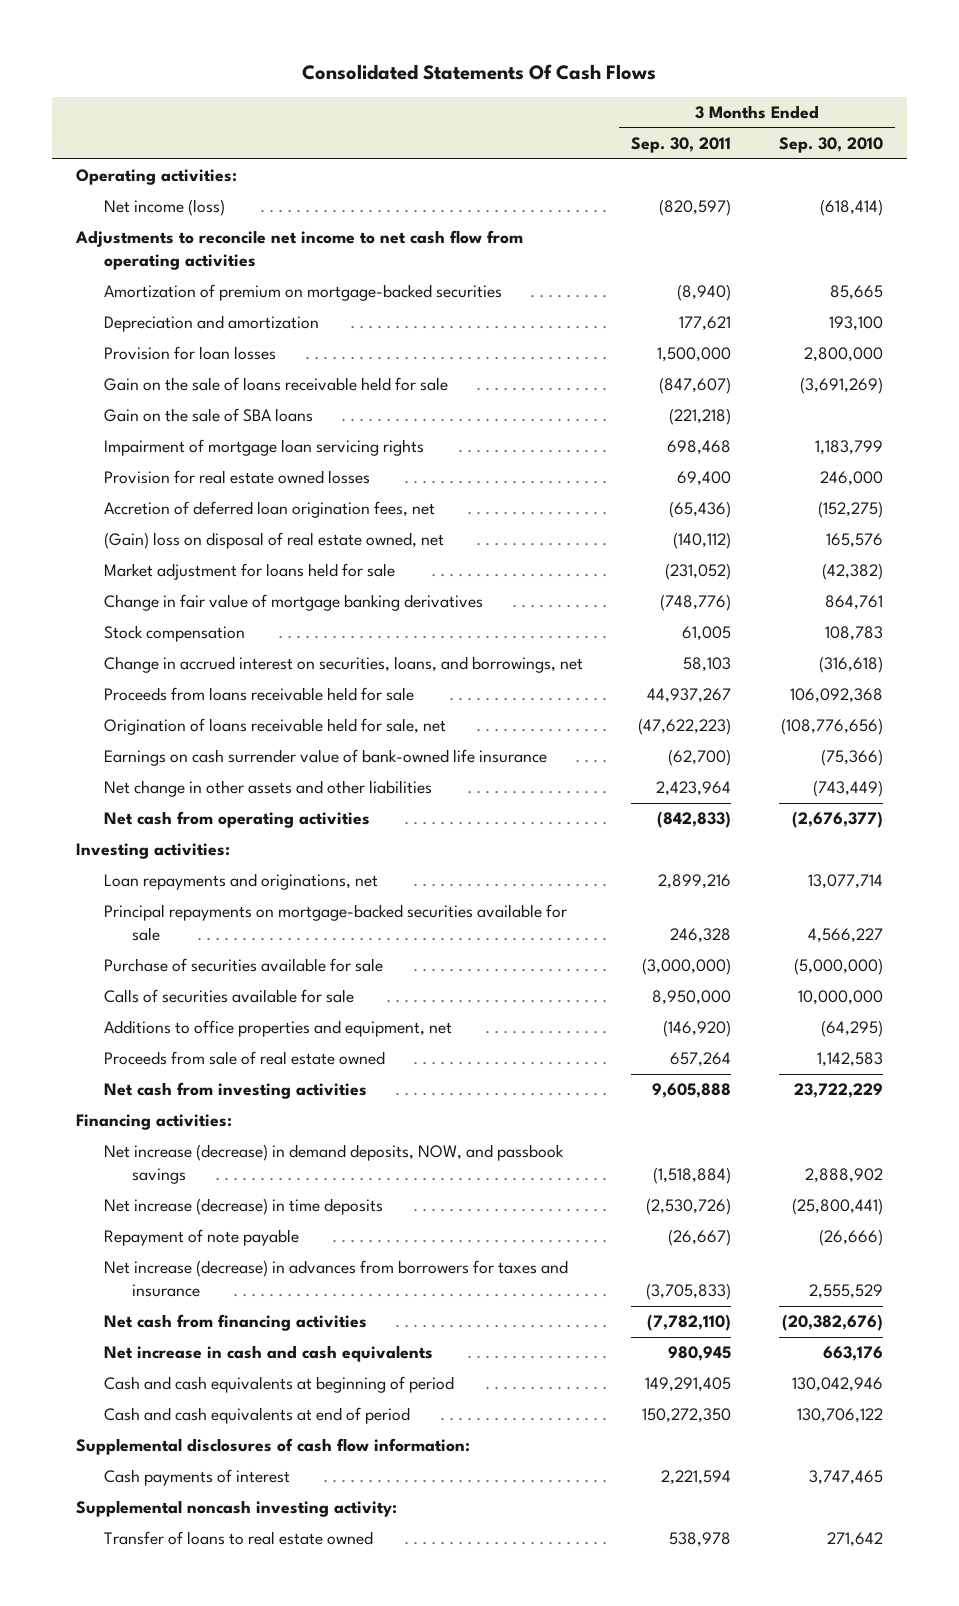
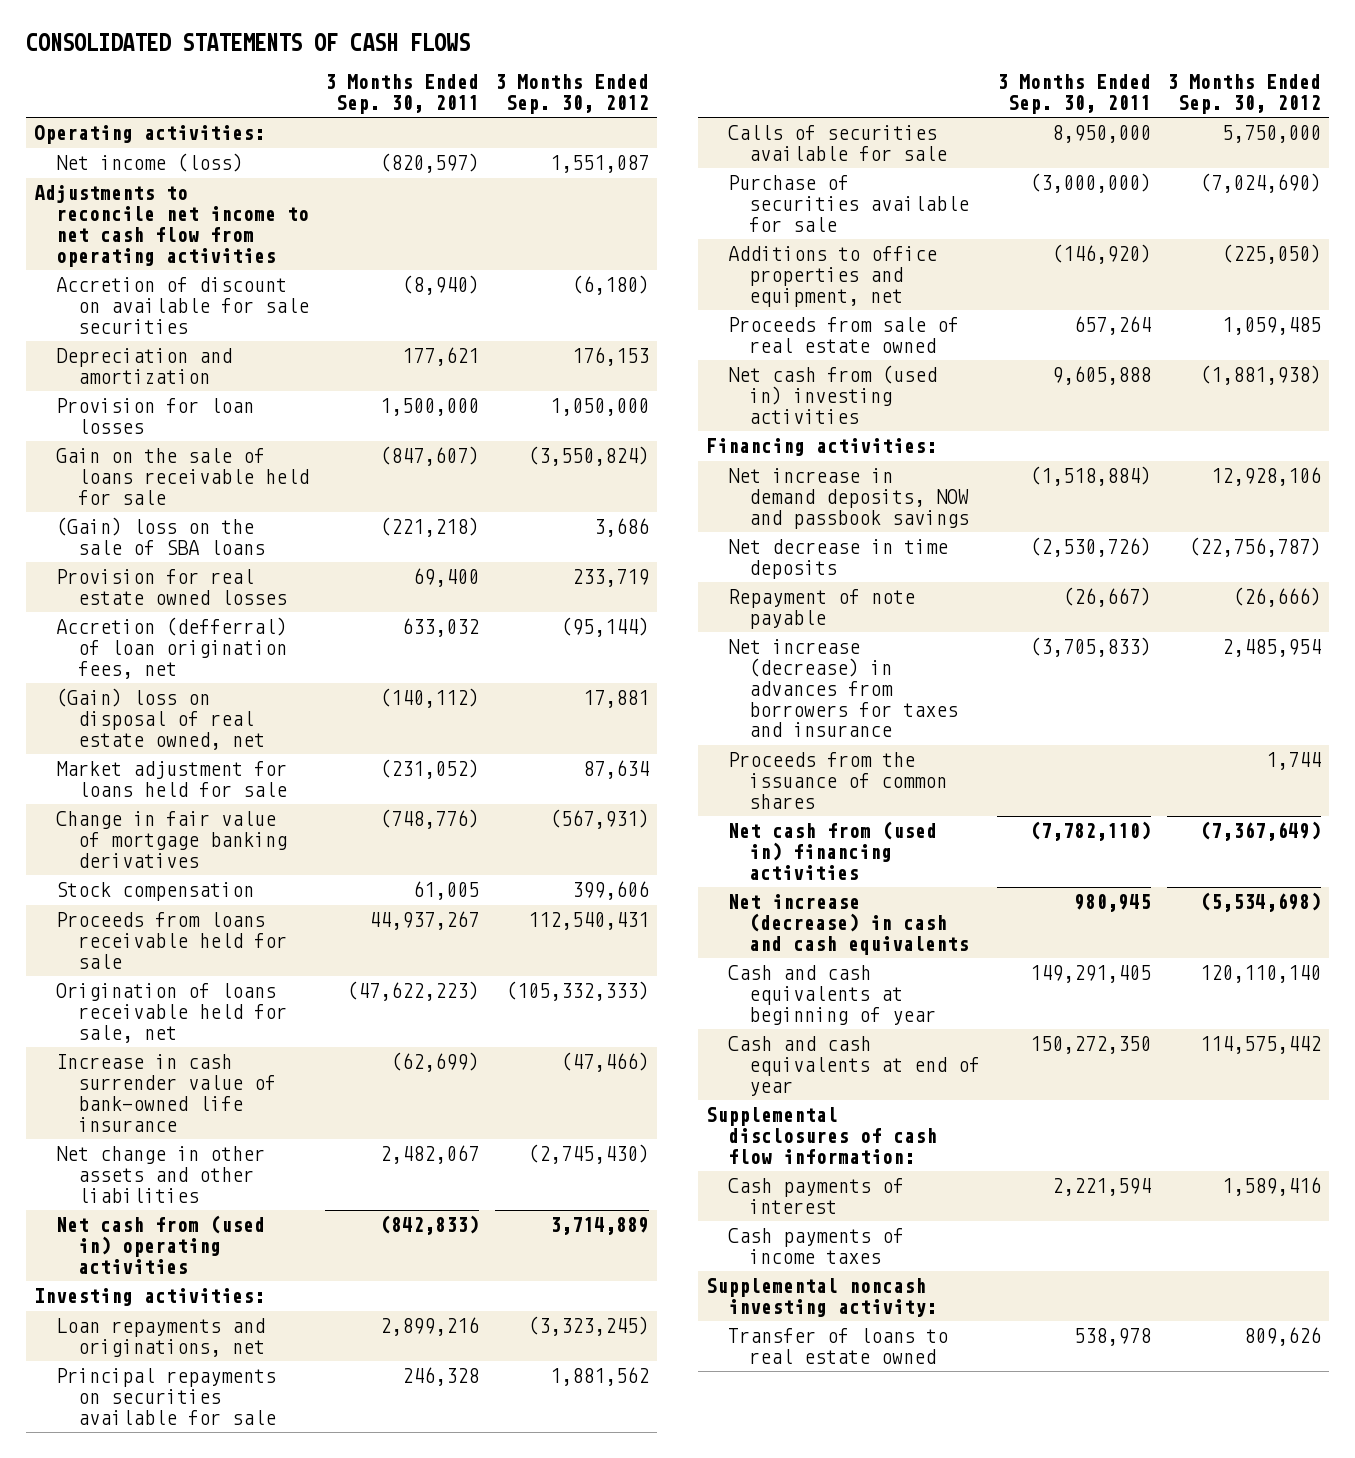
- Consolidated Statements Of Cash Flows
+ CONSOLIDATED STATEMENTS OF CASH FLOWS
- | 3 Months Ended Sep. 30, 2011 | 3 Months Ended Sep. 30, 2010
+ | 3 Months Ended Sep. 30, 2011 | 3 Months Ended Sep. 30, 2012
- Amortization of premium on mortgage-backed securities | (8,940) | 85,665
+ Accretion of discount on available for sale securities | (8,940) | (6,180)
- Gain on the sale of SBA loans | (221,218) |
- Impairment of mortgage loan servicing rights | 698,468 | 1,183,799
+ (Gain) loss on the sale of SBA loans | (221,218) | 3,686
- Accretion of deferred loan origination fees, net | (65,436) | (152,275)
+ Accretion (defferral) of loan origination fees, net | 633,032 | (95,144)
- Change in accrued interest on securities, loans, and borrowings, net | 58,103 | (316,618)
- Earnings on cash surrender value of bank-owned life insurance | (62,700) | (75,366)
- Net change in other assets and other liabilities | 2,423,964 | (743,449)
- Net cash from operating activities | (842,833) | (2,676,377)
+ Increase in cash surrender value of bank-owned life insurance | (62,699) | (47,466)
+ Net change in other assets and other liabilities | 2,482,067 | (2,745,430)
+ Net cash from (used in) operating activities | (842,833) | 3,714,889
- Principal repayments on mortgage-backed securities available for sale | 246,328 | 4,566,227
+ Principal repayments on securities available for sale | 246,328 | 1,881,562
moved down: Purchase of securities available for sale | (3,000,000) | (7,024,690)
- Net cash from investing activities | 9,605,888 | 23,722,229
+ Net cash from (used in) investing activities | 9,605,888 | (1,881,938)
- Net increase (decrease) in demand deposits, NOW, and passbook savings | (1,518,884) | 2,888,902
- Net increase (decrease) in time deposits | (2,530,726) | (25,800,441)
+ Net increase in demand deposits, NOW and passbook savings | (1,518,884) | 12,928,106
+ Net decrease in time deposits | (2,530,726) | (22,756,787)
- Net cash from financing activities | (7,782,110) | (20,382,676)
- Net increase in cash and cash equivalents | 980,945 | 663,176
- Cash and cash equivalents at beginning of period | 149,291,405 | 130,042,946
- Cash and cash equivalents at end of period | 150,272,350 | 130,706,122
+ Proceeds from the issuance of common shares | | 1,744
+ Net cash from (used in) financing activities | (7,782,110) | (7,367,649)
+ Net increase (decrease) in cash and cash equivalents | 980,945 | (5,534,698)
+ Cash and cash equivalents at beginning of year | 149,291,405 | 120,110,140
+ Cash and cash equivalents at end of year | 150,272,350 | 114,575,442
+ Cash payments of income taxes

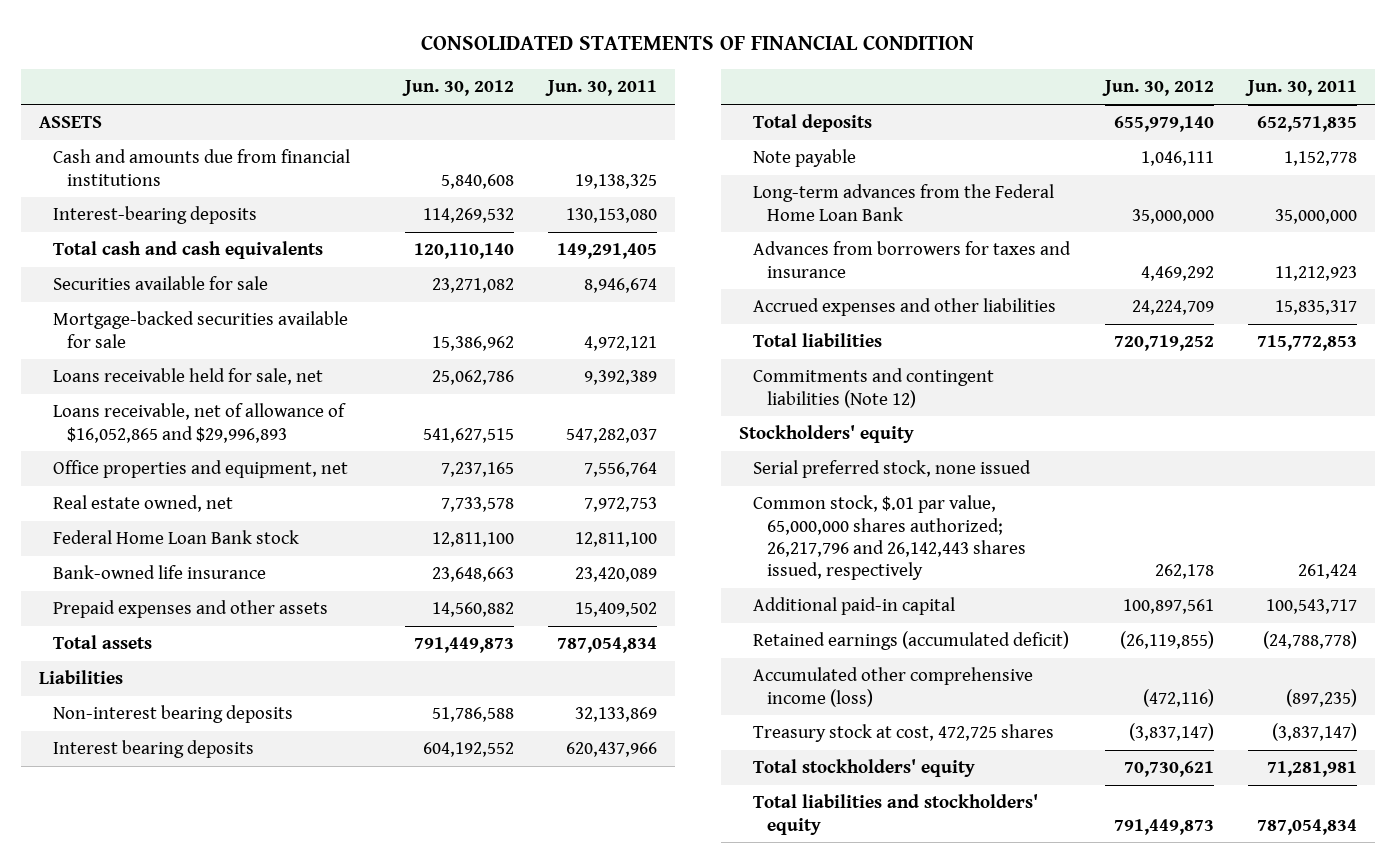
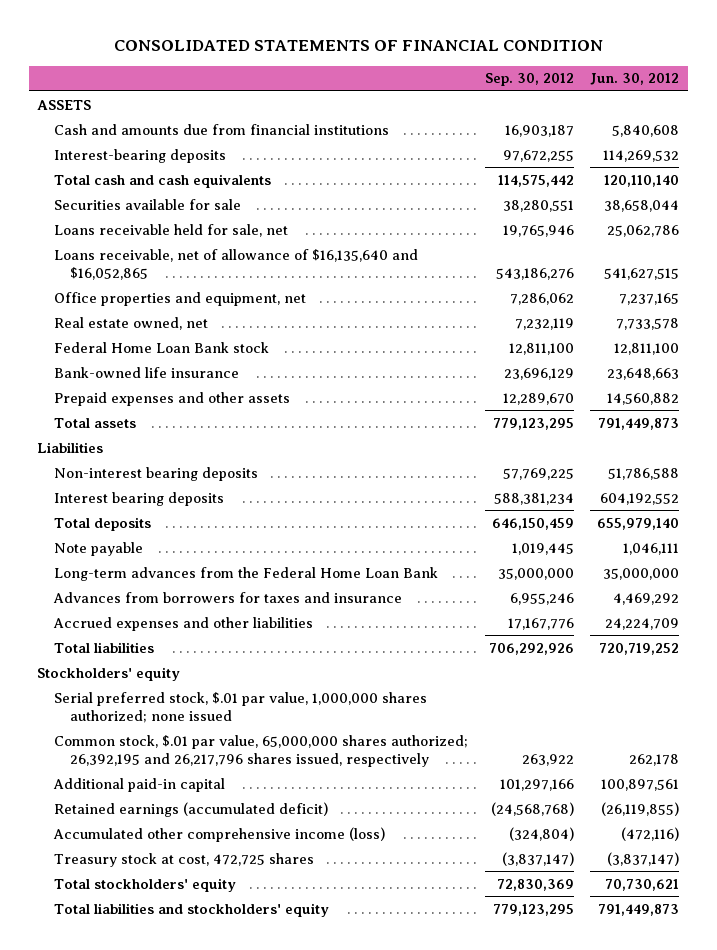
- | Jun. 30, 2012 | Jun. 30, 2011
+ | Sep. 30, 2012 | Jun. 30, 2012
- Securities available for sale | 23,271,082 | 8,946,674
- Mortgage-backed securities available for sale | 15,386,962 | 4,972,121
+ Securities available for sale | 38,280,551 | 38,658,044
- Loans receivable, net of allowance of $16,052,865 and $29,996,893 | 541,627,515 | 547,282,037
+ Loans receivable, net of allowance of $16,135,640 and $16,052,865 | 543,186,276 | 541,627,515
- Commitments and contingent liabilities (Note 12)
- Serial preferred stock, none issued
- Common stock, $.01 par value, 65,000,000 shares authorized; 26,217,796 and 26,142,443 shares issued, respectively | 262,178 | 261,424
+ Serial preferred stock, $.01 par value, 1,000,000 shares authorized; none issued
+ Common stock, $.01 par value, 65,000,000 shares authorized; 26,392,195 and 26,217,796 shares issued, respectively | 263,922 | 262,178

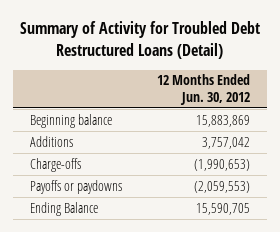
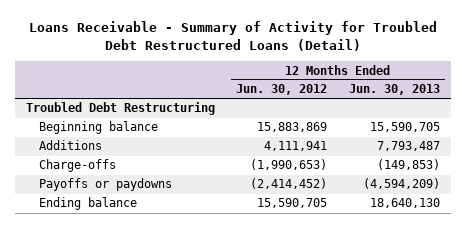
- Summary of Activity for Troubled Debt Restructured Loans (Detail)
+ Loans Receivable - Summary of Activity for Troubled Debt Restructured Loans (Detail)
- | 12 Months Ended Jun. 30, 2012
+ | 12 Months Ended Jun. 30, 2012 | 12 Months Ended Jun. 30, 2013
+ Troubled Debt Restructuring
- Additions | 3,757,042
+ Additions | 4,111,941 | 7,793,487
- Payoffs or paydowns | (2,059,553)
- Ending Balance | 15,590,705
+ Payoffs or paydowns | (2,414,452) | (4,594,209)
+ Ending balance | 15,590,705 | 18,640,130

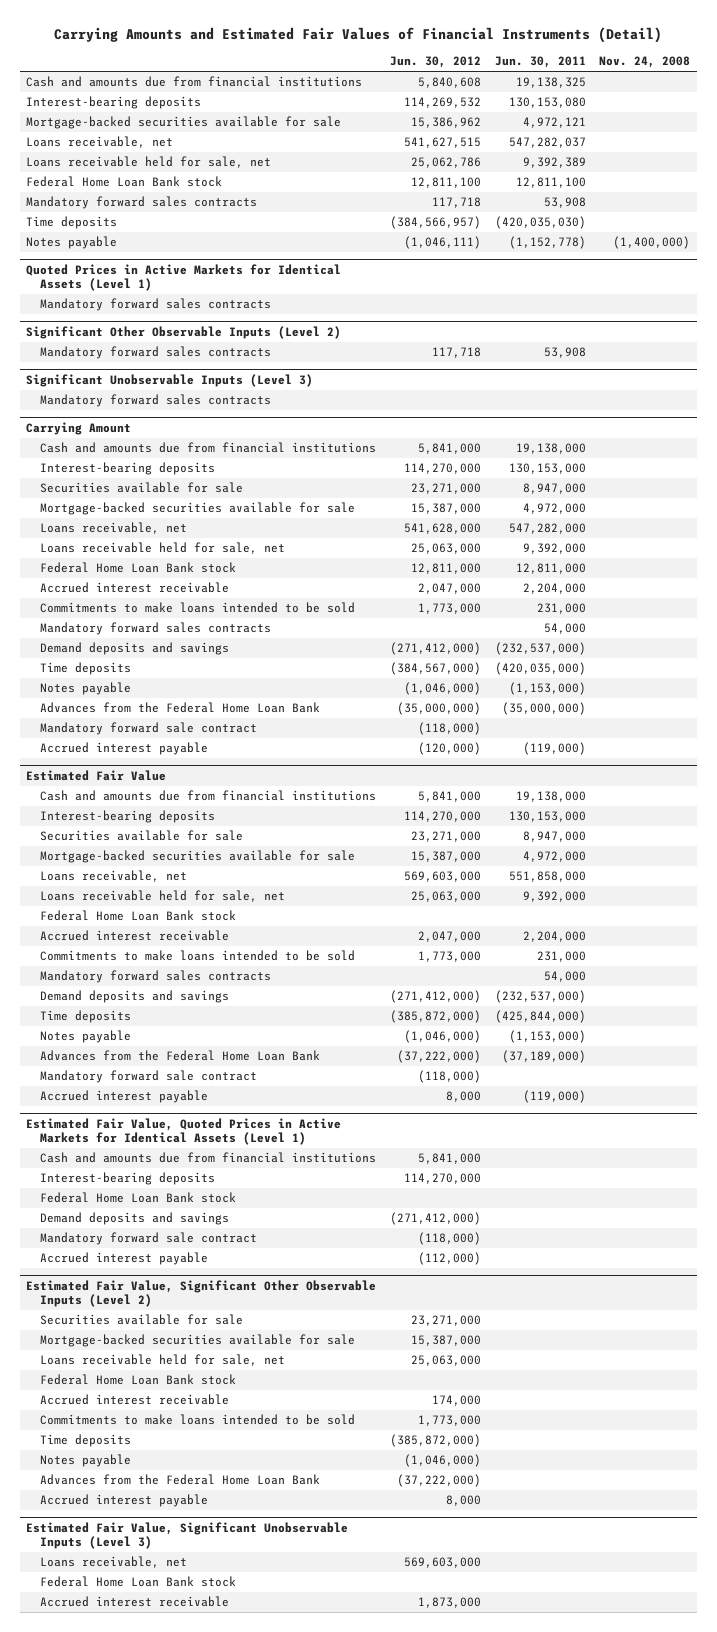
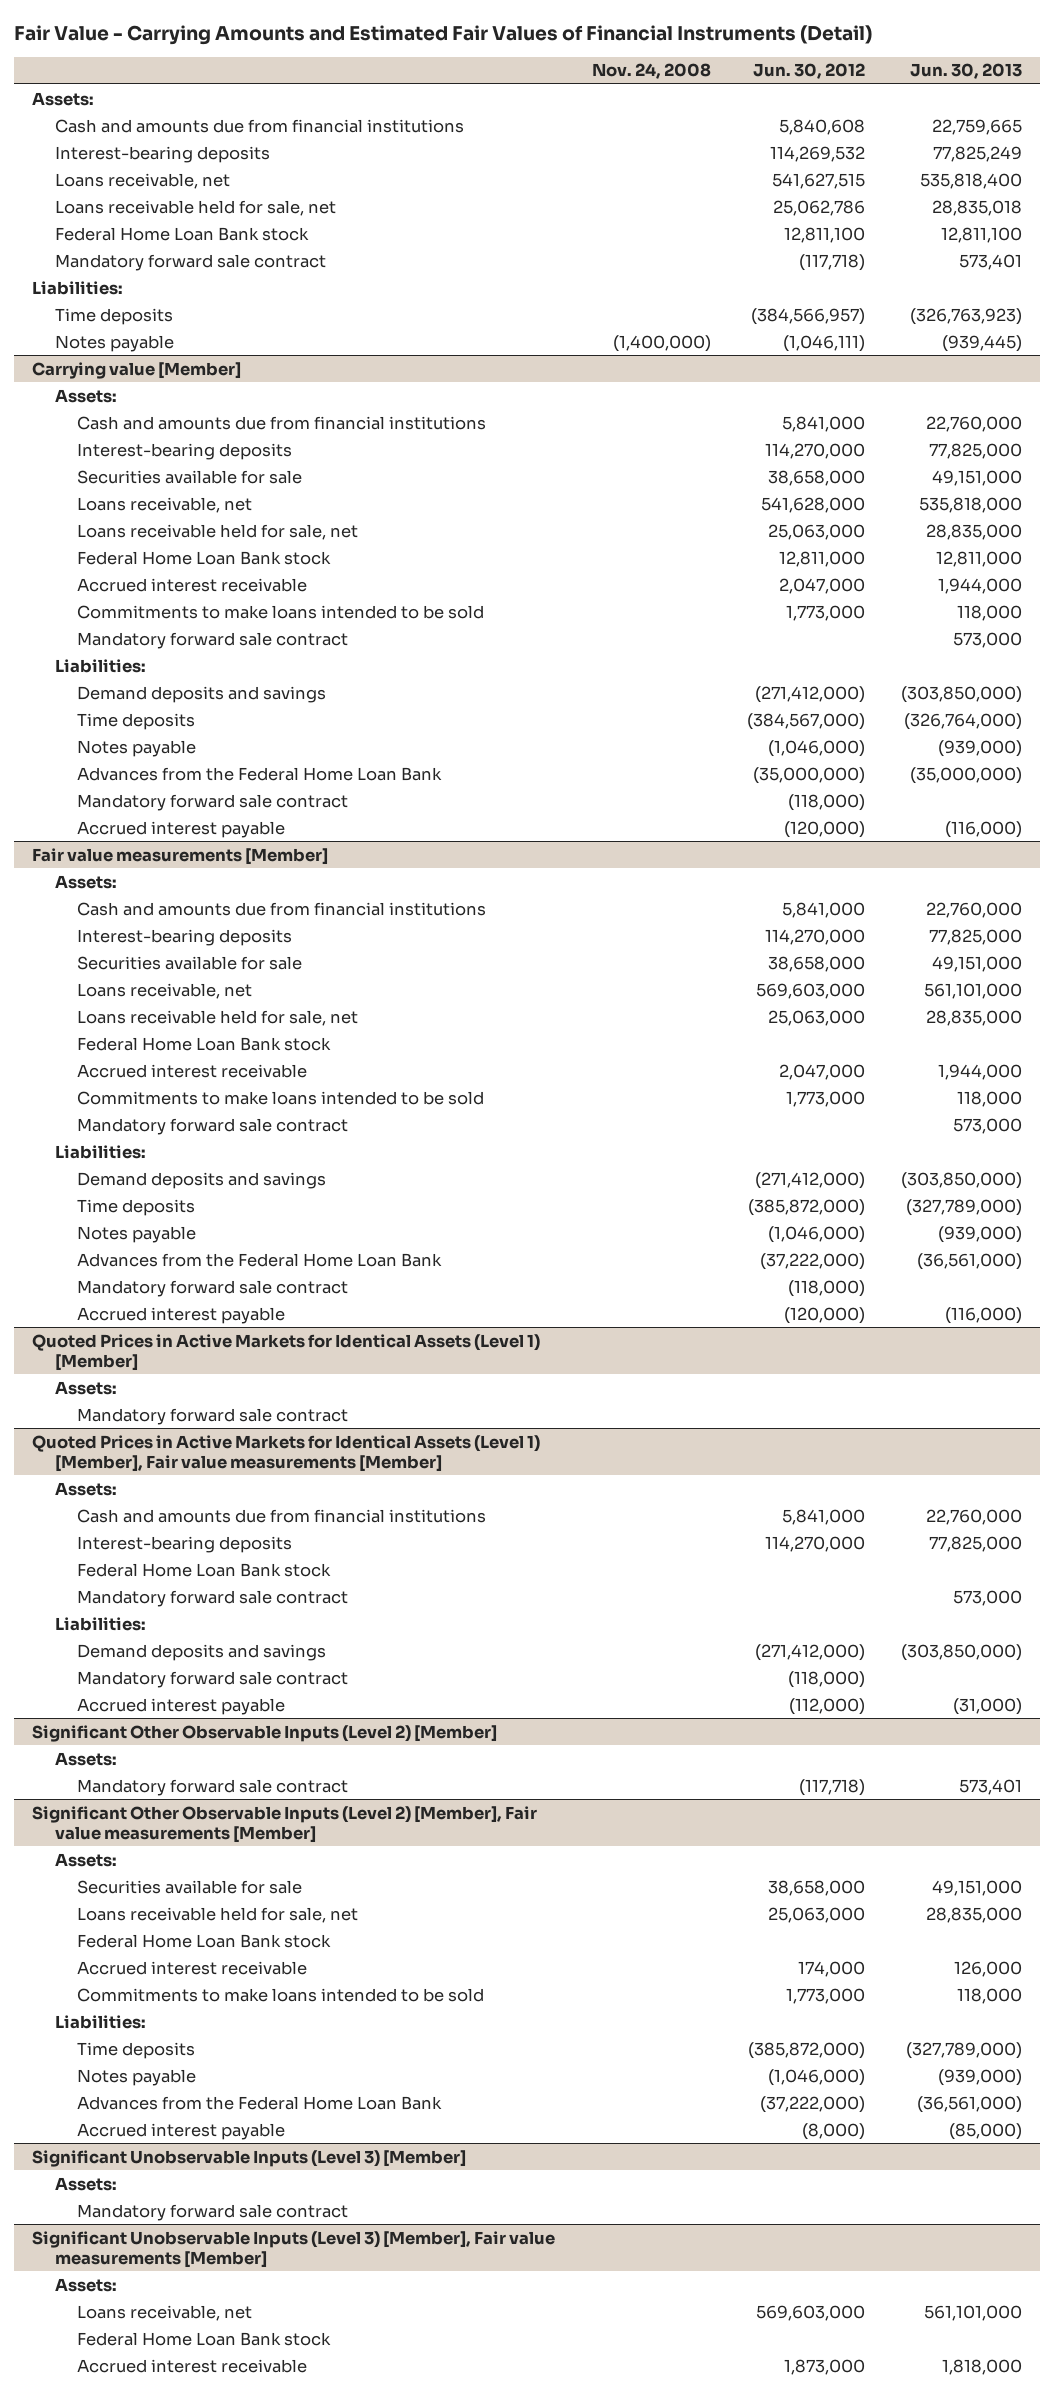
- Carrying Amounts and Estimated Fair Values of Financial Instruments (Detail)
+ Fair Value - Carrying Amounts and Estimated Fair Values of Financial Instruments (Detail)
- | Jun. 30, 2012 | Jun. 30, 2011 | Nov. 24, 2008
+ | Nov. 24, 2008 | Jun. 30, 2012 | Jun. 30, 2013
+ Assets:
- Mortgage-backed securities available for sale | 15,386,962 | 4,972,121 |
- Mandatory forward sales contracts | 117,718 | 53,908 |
+ Mandatory forward sale contract | | (117,718) | 573,401
+ Liabilities:
- Quoted Prices in Active Markets for Identical Assets (Level 1)
- Mandatory forward sales contracts
- Significant Other Observable Inputs (Level 2)
- Mandatory forward sales contracts | 117,718 | 53,908 |
- Significant Unobservable Inputs (Level 3)
- Mandatory forward sales contracts
- Carrying Amount
+ Carrying value [Member]
+ Assets:
- Securities available for sale | 23,271,000 | 8,947,000 |
- Mortgage-backed securities available for sale | 15,387,000 | 4,972,000 |
+ Securities available for sale | | 38,658,000 | 49,151,000
- Mandatory forward sales contracts | | 54,000 |
+ Mandatory forward sale contract | | | 573,000
+ Liabilities:
- Estimated Fair Value
+ Fair value measurements [Member]
+ Assets:
- Securities available for sale | 23,271,000 | 8,947,000 |
- Mortgage-backed securities available for sale | 15,387,000 | 4,972,000 |
+ Securities available for sale | | 38,658,000 | 49,151,000
- Mandatory forward sales contracts | | 54,000 |
+ Mandatory forward sale contract | | | 573,000
+ Liabilities:
- Accrued interest payable | 8,000 | (119,000) |
- Estimated Fair Value, Quoted Prices in Active Markets for Identical Assets (Level 1)
+ Accrued interest payable | | (120,000) | (116,000)
+ Quoted Prices in Active Markets for Identical Assets (Level 1) [Member]
+ Assets:
+ Mandatory forward sale contract
+ Quoted Prices in Active Markets for Identical Assets (Level 1) [Member], Fair value measurements [Member]
+ Assets:
+ Mandatory forward sale contract | | | 573,000
+ Liabilities:
- Estimated Fair Value, Significant Other Observable Inputs (Level 2)
- Securities available for sale | 23,271,000 | |
- Mortgage-backed securities available for sale | 15,387,000 | |
+ Significant Other Observable Inputs (Level 2) [Member]
+ Assets:
+ Mandatory forward sale contract | | (117,718) | 573,401
+ Significant Other Observable Inputs (Level 2) [Member], Fair value measurements [Member]
+ Assets:
+ Securities available for sale | | 38,658,000 | 49,151,000
+ Liabilities:
- Accrued interest payable | 8,000 | |
- Estimated Fair Value, Significant Unobservable Inputs (Level 3)
+ Accrued interest payable | | (8,000) | (85,000)
+ Significant Unobservable Inputs (Level 3) [Member]
+ Assets:
+ Mandatory forward sale contract
+ Significant Unobservable Inputs (Level 3) [Member], Fair value measurements [Member]
+ Assets:

